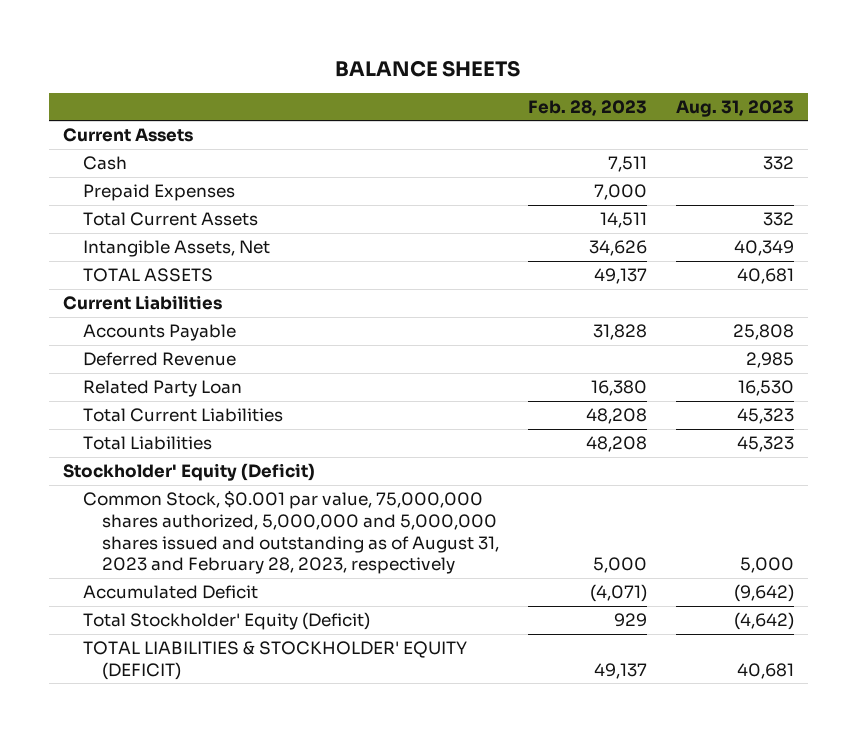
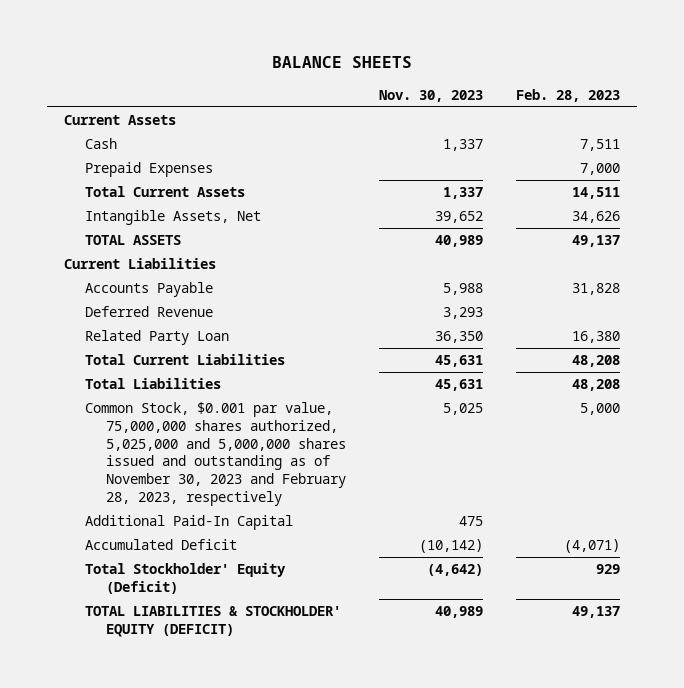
- | Feb. 28, 2023 | Aug. 31, 2023
+ | Nov. 30, 2023 | Feb. 28, 2023
- Stockholder' Equity (Deficit)
- Common Stock, $0.001 par value, 75,000,000 shares authorized, 5,000,000 and 5,000,000 shares issued and outstanding as of August 31, 2023 and February 28, 2023, respectively | 5,000 | 5,000
+ Common Stock, $0.001 par value, 75,000,000 shares authorized, 5,025,000 and 5,000,000 shares issued and outstanding as of November 30, 2023 and February 28, 2023, respectively | 5,025 | 5,000
+ Additional Paid-In Capital | 475 |

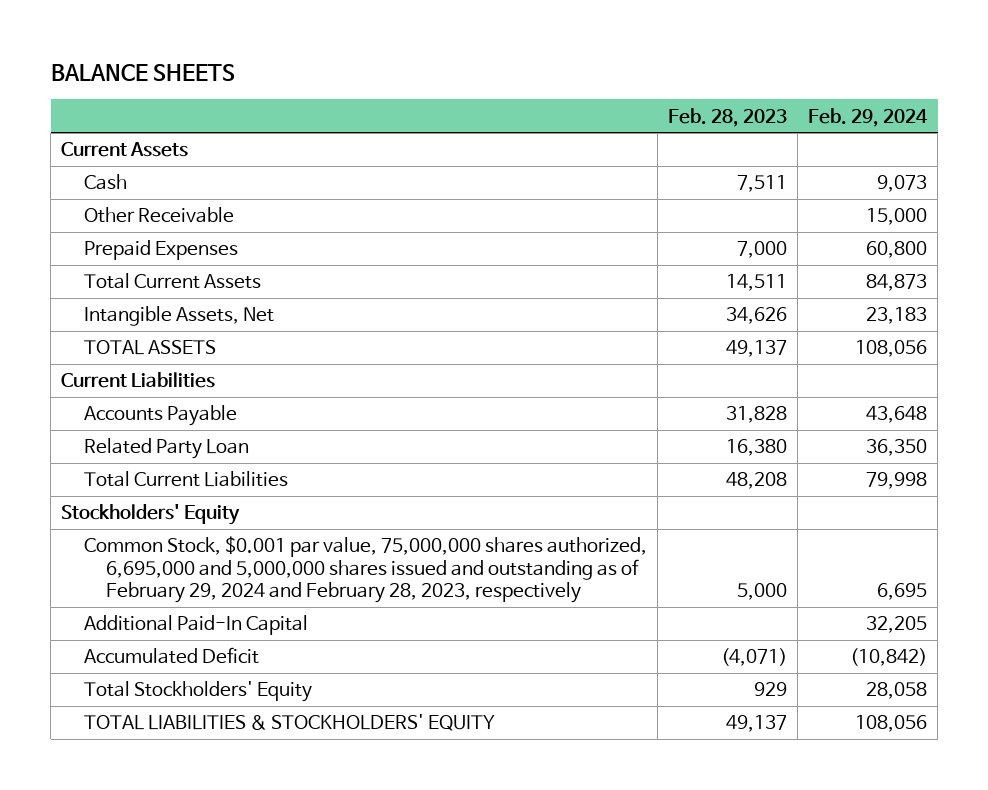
- | Nov. 30, 2023 | Feb. 28, 2023
+ | Feb. 28, 2023 | Feb. 29, 2024
+ Other Receivable | | 15,000
- Deferred Revenue | 3,293 |
- Total Liabilities | 45,631 | 48,208
- Common Stock, $0.001 par value, 75,000,000 shares authorized, 5,025,000 and 5,000,000 shares issued and outstanding as of November 30, 2023 and February 28, 2023, respectively | 5,025 | 5,000
+ Stockholders' Equity
+ Common Stock, $0.001 par value, 75,000,000 shares authorized, 6,695,000 and 5,000,000 shares issued and outstanding as of February 29, 2024 and February 28, 2023, respectively | 5,000 | 6,695
- Total Stockholder' Equity (Deficit) | (4,642) | 929
- TOTAL LIABILITIES & STOCKHOLDER' EQUITY (DEFICIT) | 40,989 | 49,137
+ Total Stockholders' Equity | 929 | 28,058
+ TOTAL LIABILITIES & STOCKHOLDERS' EQUITY | 49,137 | 108,056

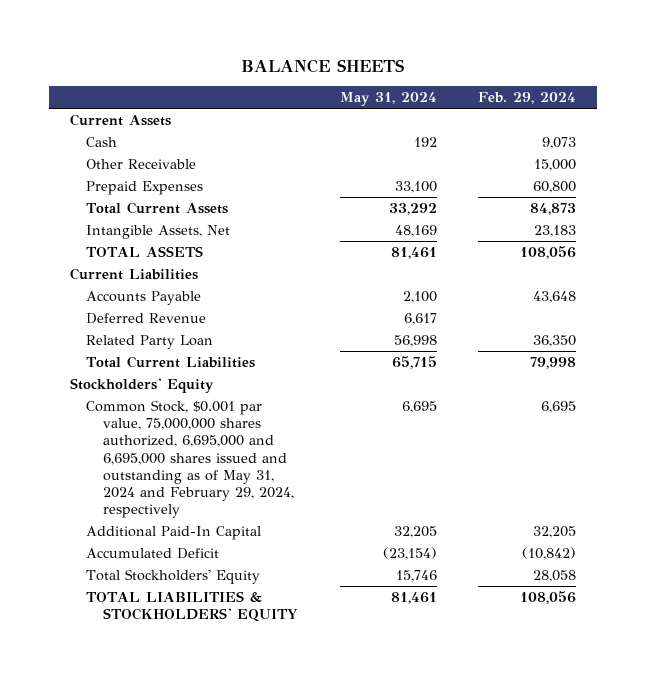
- | Feb. 28, 2023 | Feb. 29, 2024
+ | May 31, 2024 | Feb. 29, 2024
+ Deferred Revenue | 6,617 |
- Common Stock, $0.001 par value, 75,000,000 shares authorized, 6,695,000 and 5,000,000 shares issued and outstanding as of February 29, 2024 and February 28, 2023, respectively | 5,000 | 6,695
+ Common Stock, $0.001 par value, 75,000,000 shares authorized, 6,695,000 and 6,695,000 shares issued and outstanding as of May 31, 2024 and February 29, 2024, respectively | 6,695 | 6,695

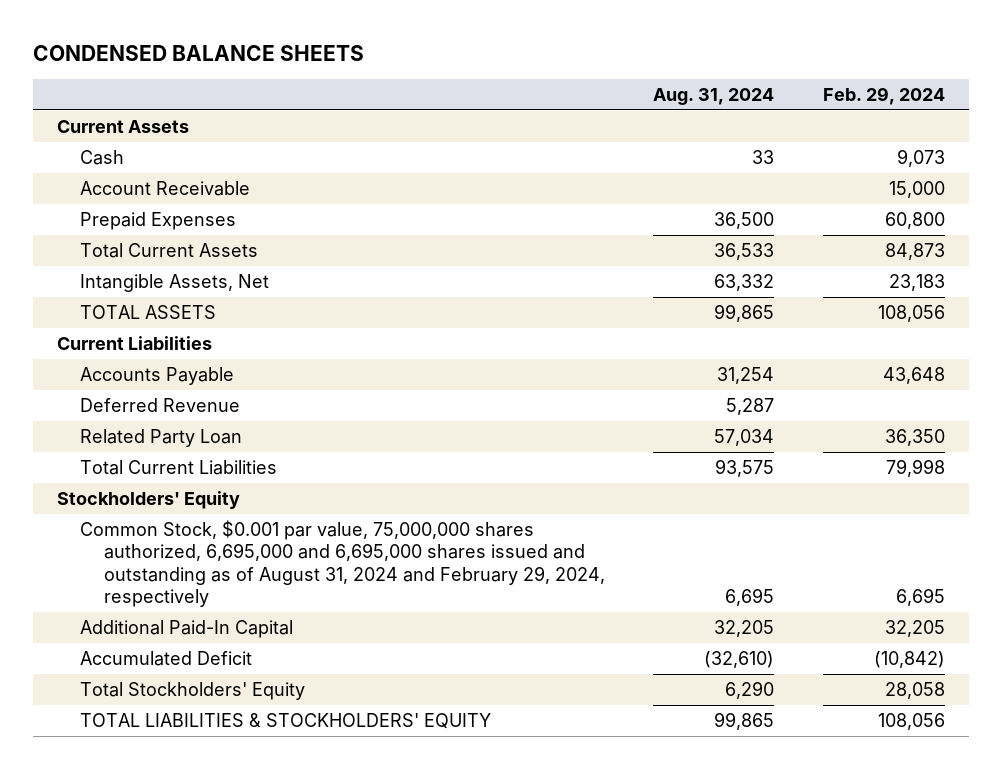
- BALANCE SHEETS
+ CONDENSED BALANCE SHEETS
- | May 31, 2024 | Feb. 29, 2024
+ | Aug. 31, 2024 | Feb. 29, 2024
- Other Receivable | | 15,000
+ Account Receivable | | 15,000
- Common Stock, $0.001 par value, 75,000,000 shares authorized, 6,695,000 and 6,695,000 shares issued and outstanding as of May 31, 2024 and February 29, 2024, respectively | 6,695 | 6,695
+ Common Stock, $0.001 par value, 75,000,000 shares authorized, 6,695,000 and 6,695,000 shares issued and outstanding as of August 31, 2024 and February 29, 2024, respectively | 6,695 | 6,695

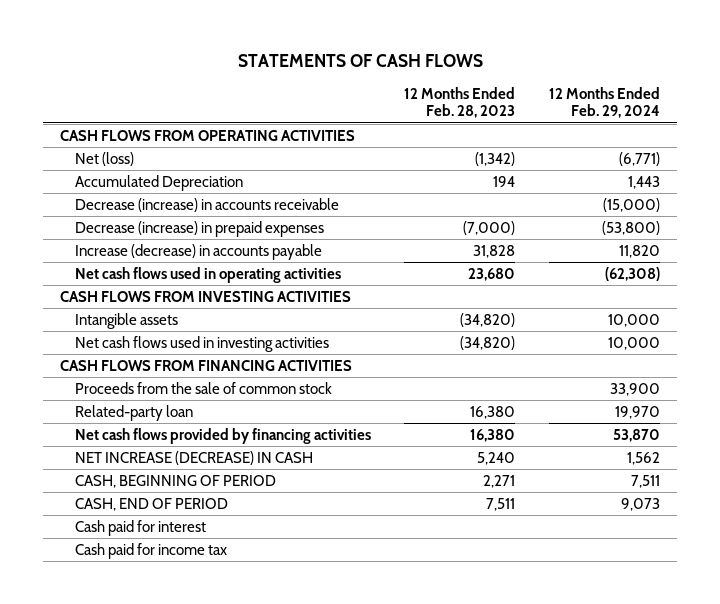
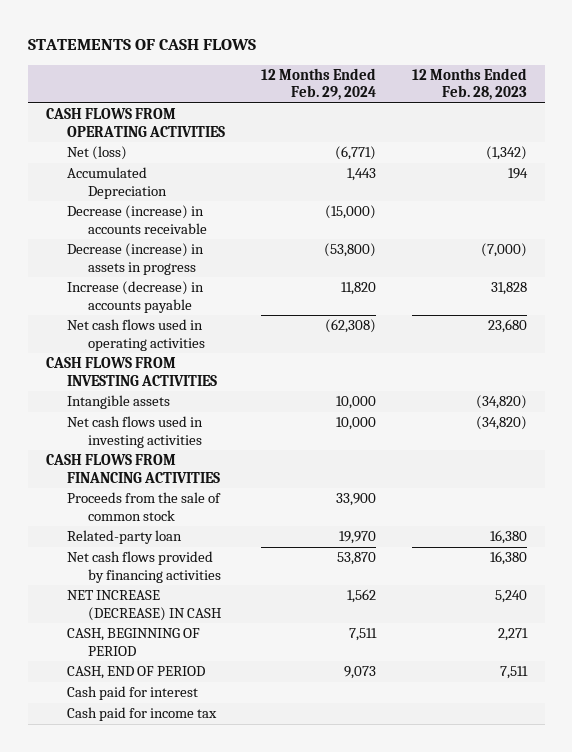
- | 12 Months Ended Feb. 28, 2023 | 12 Months Ended Feb. 29, 2024
+ | 12 Months Ended Feb. 29, 2024 | 12 Months Ended Feb. 28, 2023
- Decrease (increase) in prepaid expenses | (7,000) | (53,800)
+ Decrease (increase) in assets in progress | (53,800) | (7,000)

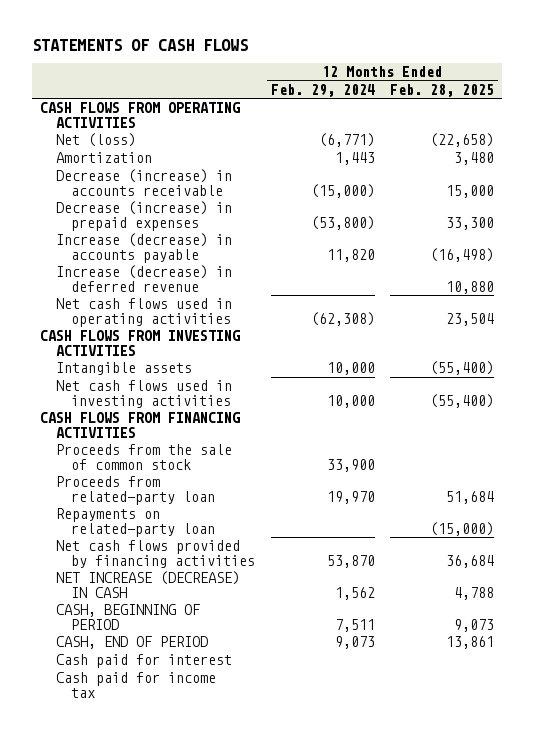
- | 12 Months Ended Feb. 29, 2024 | 12 Months Ended Feb. 28, 2023
+ | 12 Months Ended Feb. 29, 2024 | 12 Months Ended Feb. 28, 2025
- Accumulated Depreciation | 1,443 | 194
+ Amortization | 1,443 | 3,480
- Decrease (increase) in assets in progress | (53,800) | (7,000)
+ Decrease (increase) in prepaid expenses | (53,800) | 33,300
+ Increase (decrease) in deferred revenue | | 10,880
- Related-party loan | 19,970 | 16,380
+ Proceeds from related-party loan | 19,970 | 51,684
+ Repayments on related-party loan | | (15,000)

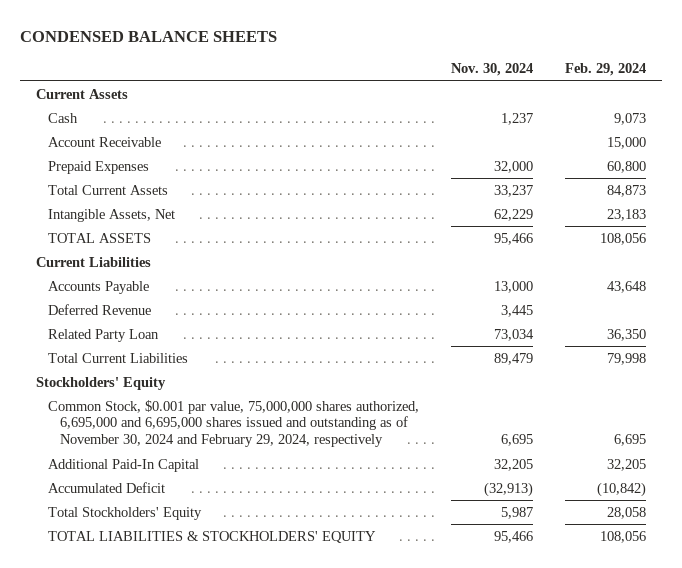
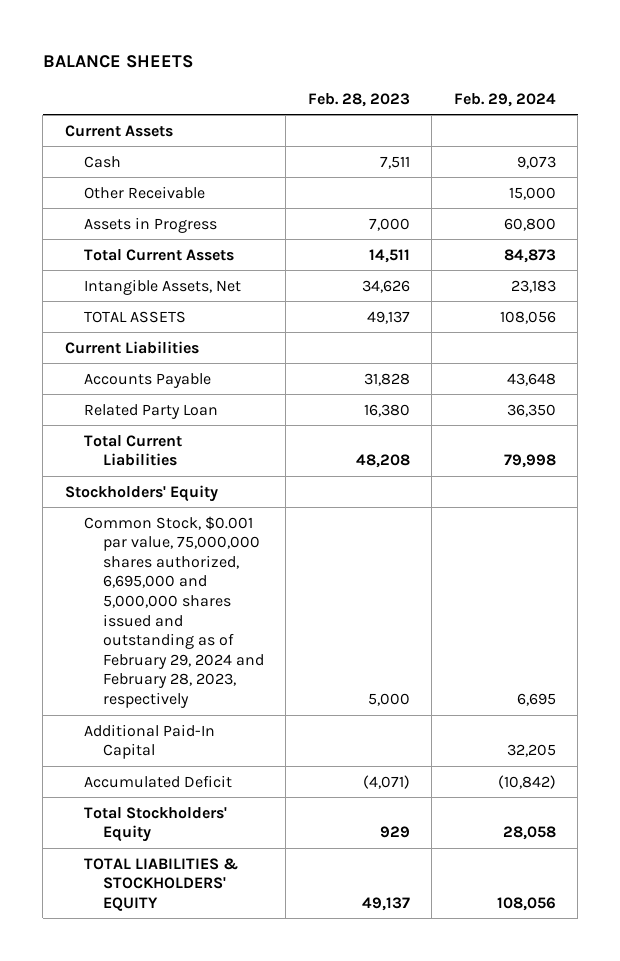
- CONDENSED BALANCE SHEETS
+ BALANCE SHEETS
- | Nov. 30, 2024 | Feb. 29, 2024
+ | Feb. 28, 2023 | Feb. 29, 2024
- Account Receivable | | 15,000
- Prepaid Expenses | 32,000 | 60,800
+ Other Receivable | | 15,000
+ Assets in Progress | 7,000 | 60,800
- Deferred Revenue | 3,445 |
- Common Stock, $0.001 par value, 75,000,000 shares authorized, 6,695,000 and 6,695,000 shares issued and outstanding as of November 30, 2024 and February 29, 2024, respectively | 6,695 | 6,695
+ Common Stock, $0.001 par value, 75,000,000 shares authorized, 6,695,000 and 5,000,000 shares issued and outstanding as of February 29, 2024 and February 28, 2023, respectively | 5,000 | 6,695

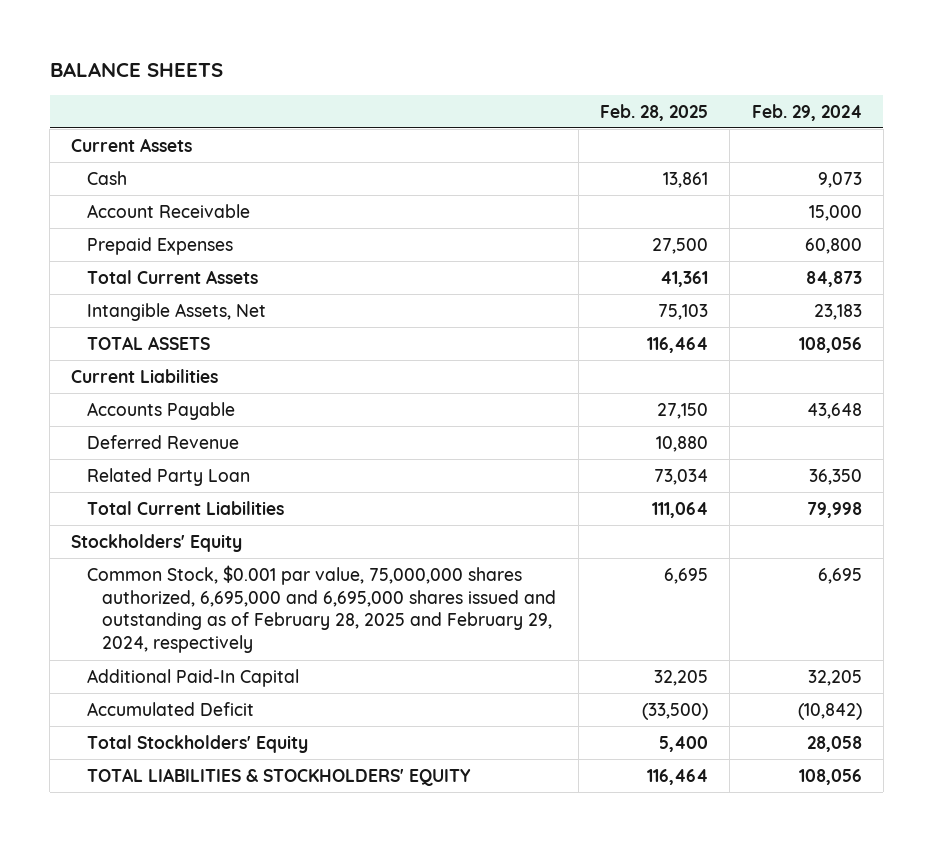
- | Feb. 28, 2023 | Feb. 29, 2024
+ | Feb. 28, 2025 | Feb. 29, 2024
- Other Receivable | | 15,000
- Assets in Progress | 7,000 | 60,800
+ Account Receivable | | 15,000
+ Prepaid Expenses | 27,500 | 60,800
+ Deferred Revenue | 10,880 |
- Common Stock, $0.001 par value, 75,000,000 shares authorized, 6,695,000 and 5,000,000 shares issued and outstanding as of February 29, 2024 and February 28, 2023, respectively | 5,000 | 6,695
+ Common Stock, $0.001 par value, 75,000,000 shares authorized, 6,695,000 and 6,695,000 shares issued and outstanding as of February 28, 2025 and February 29, 2024, respectively | 6,695 | 6,695

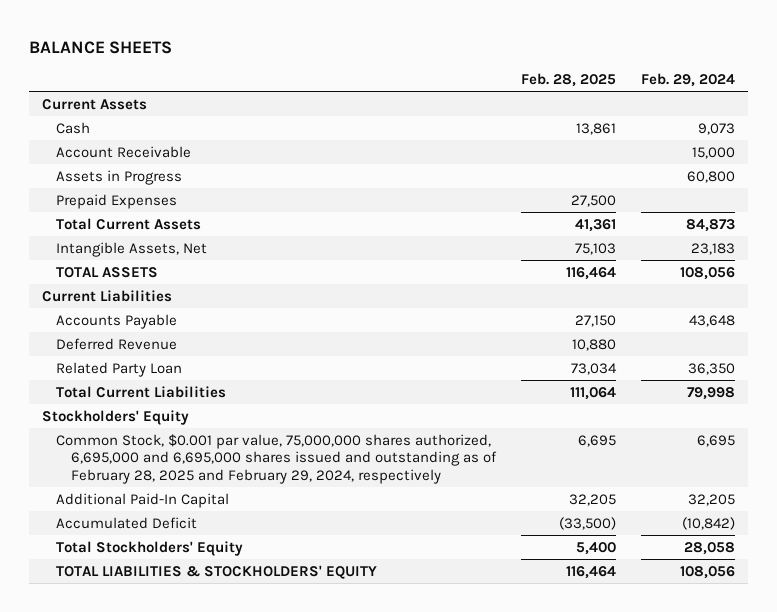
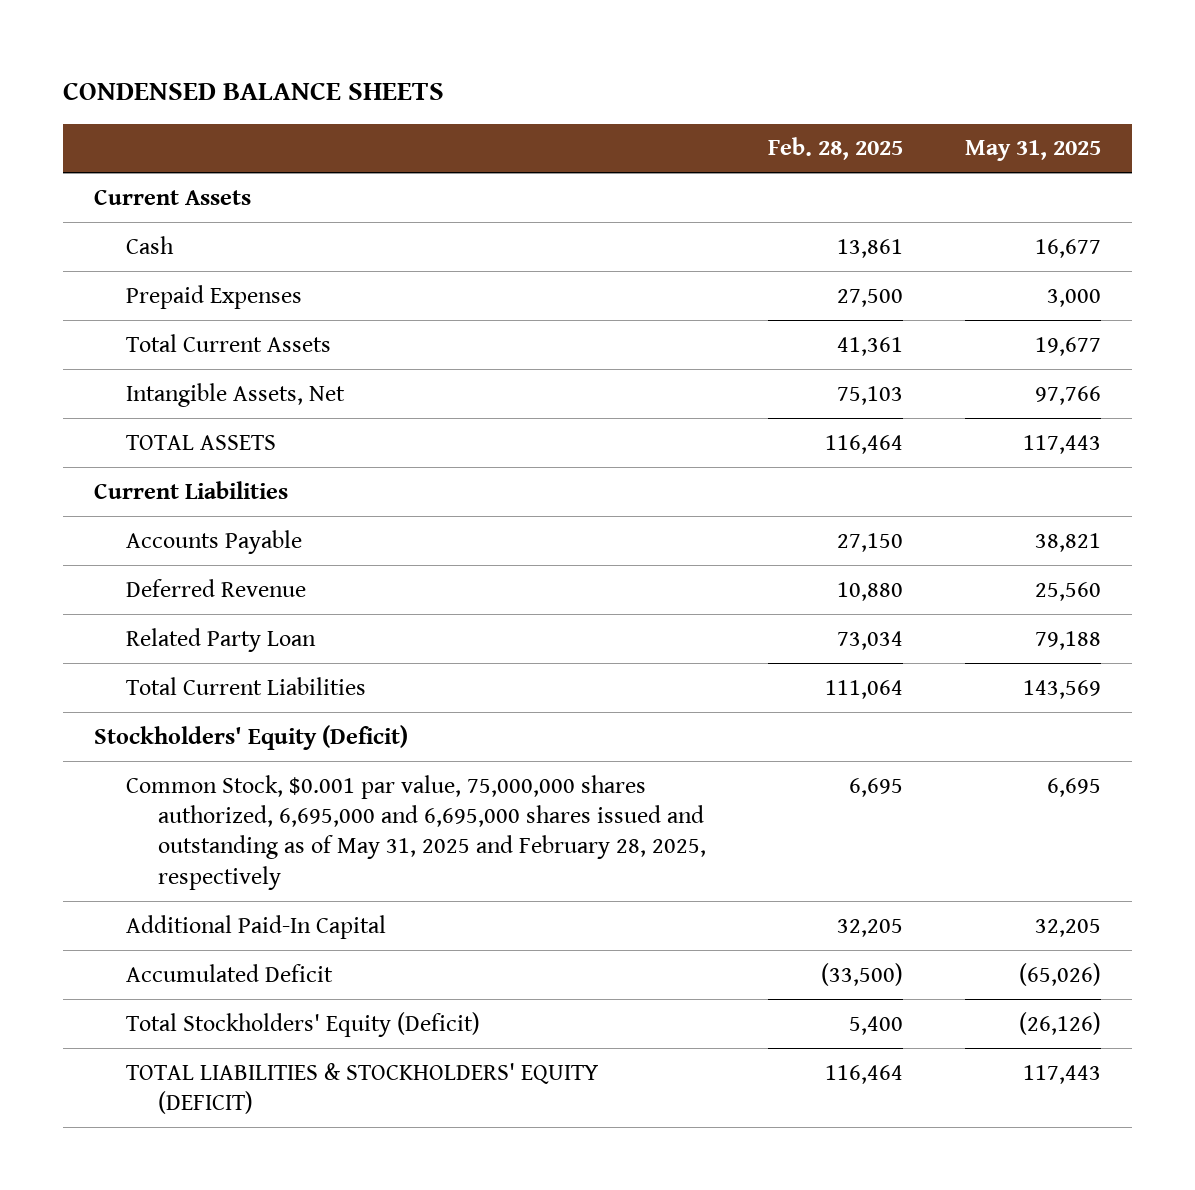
- BALANCE SHEETS
+ CONDENSED BALANCE SHEETS
- | Feb. 28, 2025 | Feb. 29, 2024
+ | Feb. 28, 2025 | May 31, 2025
- Account Receivable | | 15,000
- Assets in Progress | | 60,800
- Stockholders' Equity
- Common Stock, $0.001 par value, 75,000,000 shares authorized, 6,695,000 and 6,695,000 shares issued and outstanding as of February 28, 2025 and February 29, 2024, respectively | 6,695 | 6,695
+ Stockholders' Equity (Deficit)
+ Common Stock, $0.001 par value, 75,000,000 shares authorized, 6,695,000 and 6,695,000 shares issued and outstanding as of May 31, 2025 and February 28, 2025, respectively | 6,695 | 6,695
- Total Stockholders' Equity | 5,400 | 28,058
- TOTAL LIABILITIES & STOCKHOLDERS' EQUITY | 116,464 | 108,056
+ Total Stockholders' Equity (Deficit) | 5,400 | (26,126)
+ TOTAL LIABILITIES & STOCKHOLDERS' EQUITY (DEFICIT) | 116,464 | 117,443

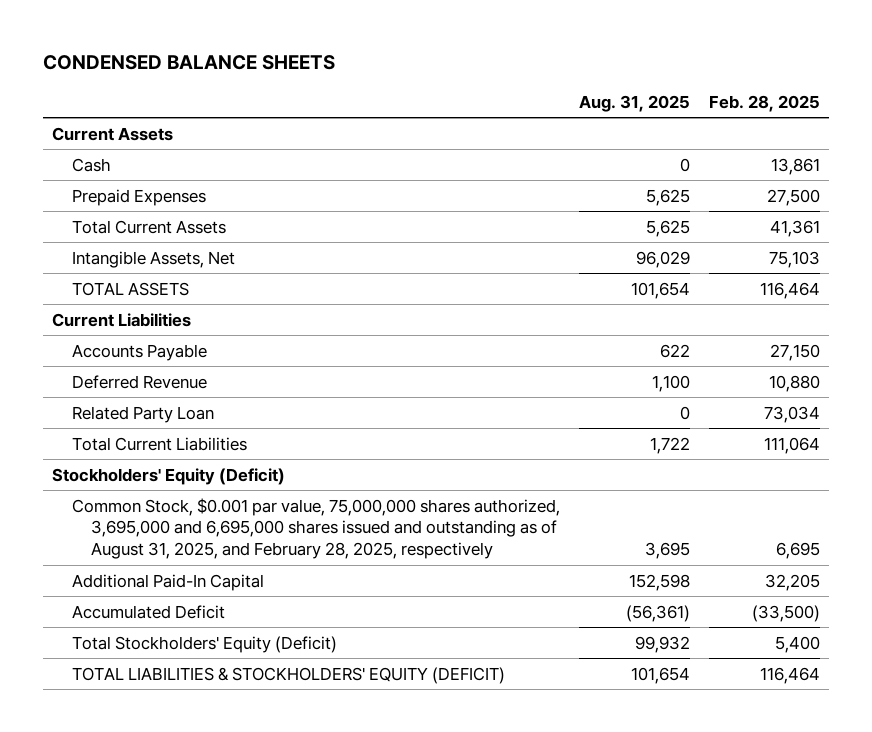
- | Feb. 28, 2025 | May 31, 2025
+ | Aug. 31, 2025 | Feb. 28, 2025
- Common Stock, $0.001 par value, 75,000,000 shares authorized, 6,695,000 and 6,695,000 shares issued and outstanding as of May 31, 2025 and February 28, 2025, respectively | 6,695 | 6,695
+ Common Stock, $0.001 par value, 75,000,000 shares authorized, 3,695,000 and 6,695,000 shares issued and outstanding as of August 31, 2025, and February 28, 2025, respectively | 3,695 | 6,695

